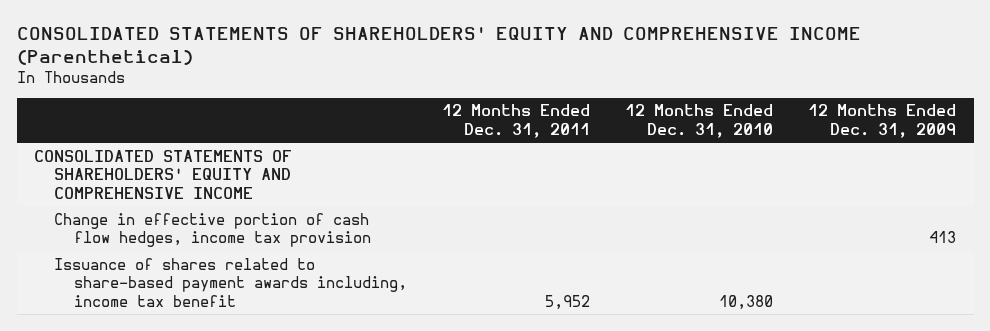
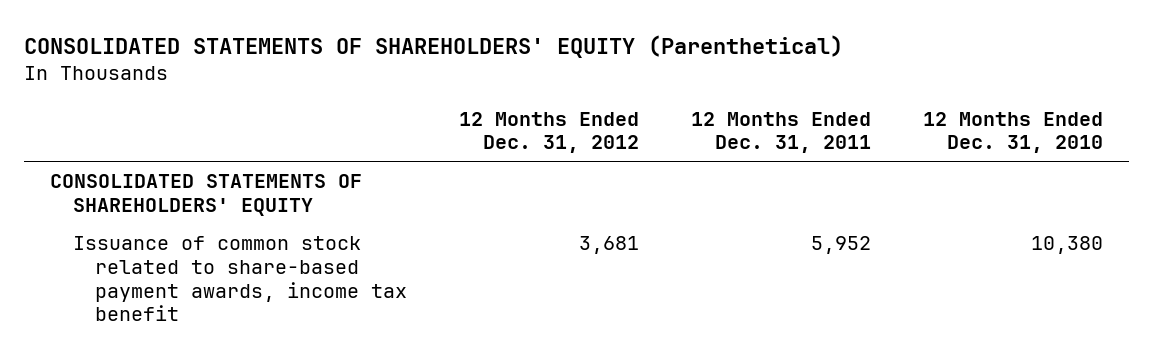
- CONSOLIDATED STATEMENTS OF SHAREHOLDERS' EQUITY AND COMPREHENSIVE INCOME (Parenthetical)
+ CONSOLIDATED STATEMENTS OF SHAREHOLDERS' EQUITY (Parenthetical)
- | 12 Months Ended Dec. 31, 2011 | 12 Months Ended Dec. 31, 2010 | 12 Months Ended Dec. 31, 2009
+ | 12 Months Ended Dec. 31, 2012 | 12 Months Ended Dec. 31, 2011 | 12 Months Ended Dec. 31, 2010
- CONSOLIDATED STATEMENTS OF SHAREHOLDERS' EQUITY AND COMPREHENSIVE INCOME
- Change in effective portion of cash flow hedges, income tax provision | | | 413
- Issuance of shares related to share-based payment awards including, income tax benefit | 5,952 | 10,380 |
+ CONSOLIDATED STATEMENTS OF SHAREHOLDERS' EQUITY
+ Issuance of common stock related to share-based payment awards, income tax benefit | 3,681 | 5,952 | 10,380

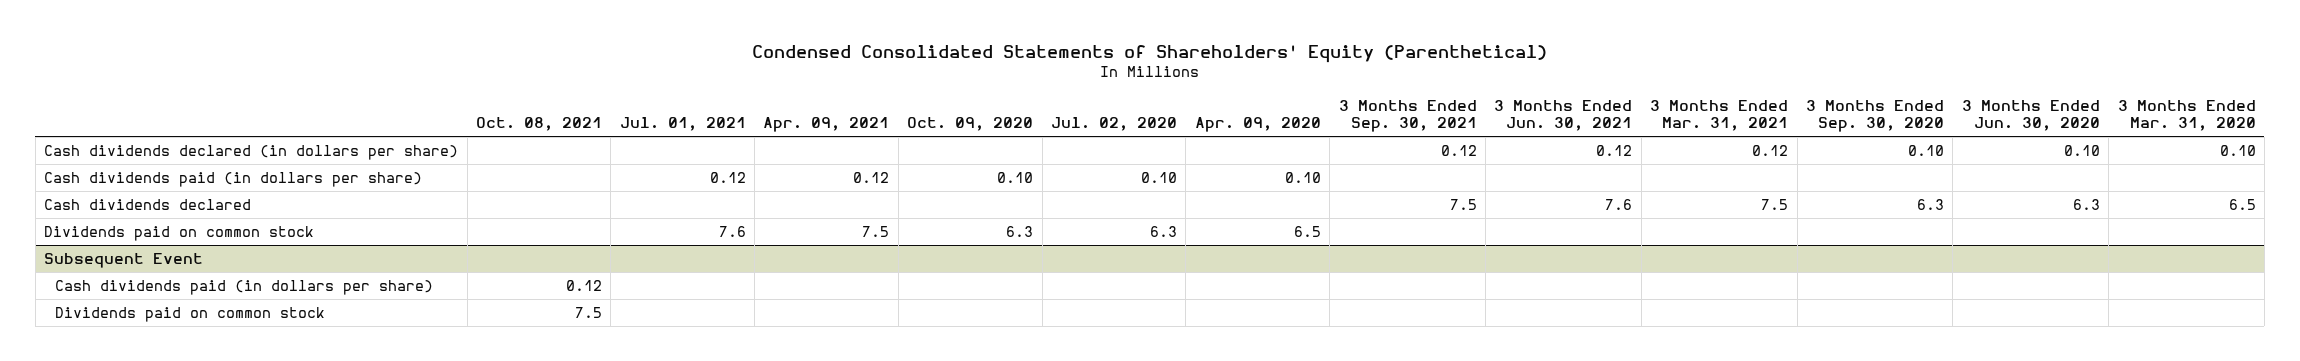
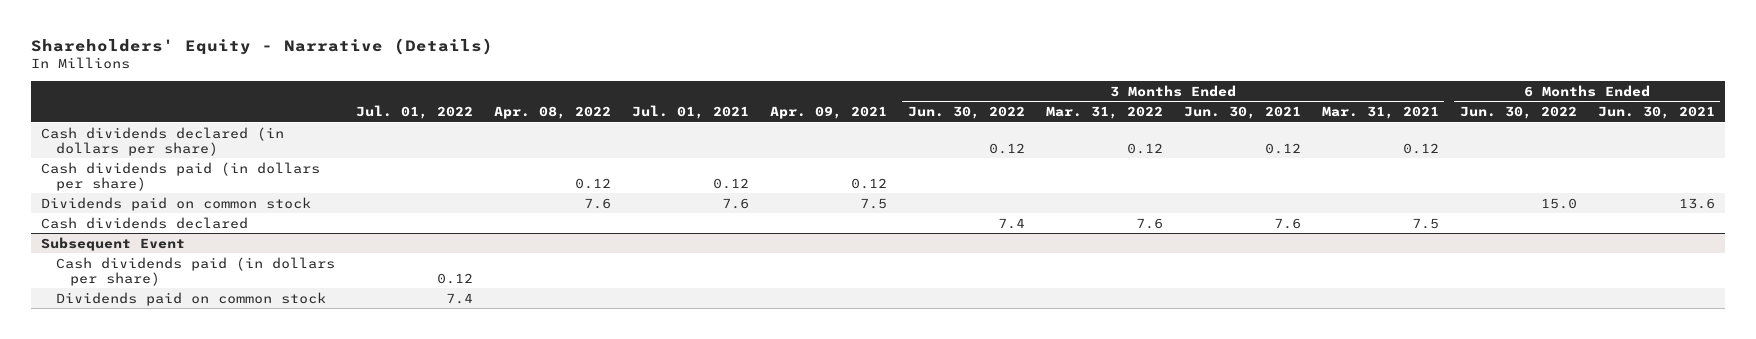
- Condensed Consolidated Statements of Shareholders' Equity (Parenthetical)
+ Shareholders' Equity - Narrative (Details)
- | Oct. 08, 2021 | Jul. 01, 2021 | Apr. 09, 2021 | Oct. 09, 2020 | Jul. 02, 2020 | Apr. 09, 2020 | 3 Months Ended Sep. 30, 2021 | 3 Months Ended Jun. 30, 2021 | 3 Months Ended Mar. 31, 2021 | 3 Months Ended Sep. 30, 2020 | 3 Months Ended Jun. 30, 2020 | 3 Months Ended Mar. 31, 2020
+ | Jul. 01, 2022 | Apr. 08, 2022 | Jul. 01, 2021 | Apr. 09, 2021 | 3 Months Ended Jun. 30, 2022 | 3 Months Ended Mar. 31, 2022 | 3 Months Ended Jun. 30, 2021 | 3 Months Ended Mar. 31, 2021 | 6 Months Ended Jun. 30, 2022 | 6 Months Ended Jun. 30, 2021
moved down: Cash dividends declared | | | | | 7.4 | 7.6 | 7.6 | 7.5 | |

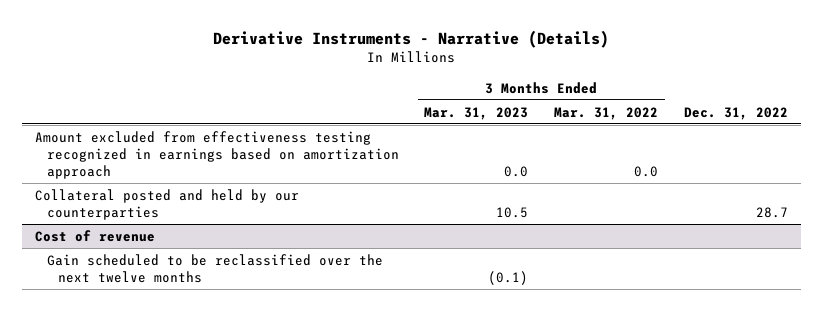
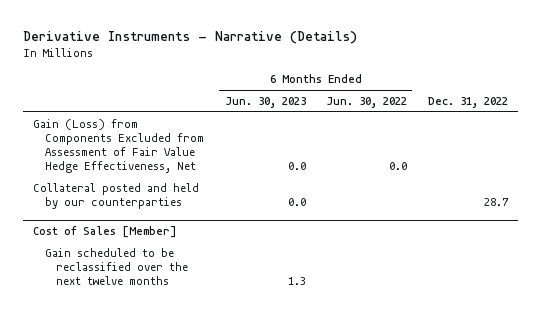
- | 3 Months Ended Mar. 31, 2023 | 3 Months Ended Mar. 31, 2022 | Dec. 31, 2022
+ | 6 Months Ended Jun. 30, 2023 | 6 Months Ended Jun. 30, 2022 | Dec. 31, 2022
- Amount excluded from effectiveness testing recognized in earnings based on amortization approach | 0.0 | 0.0 |
+ Gain (Loss) from Components Excluded from Assessment of Fair Value Hedge Effectiveness, Net | 0.0 | 0.0 |
- Cost of revenue
+ Cost of Sales [Member]

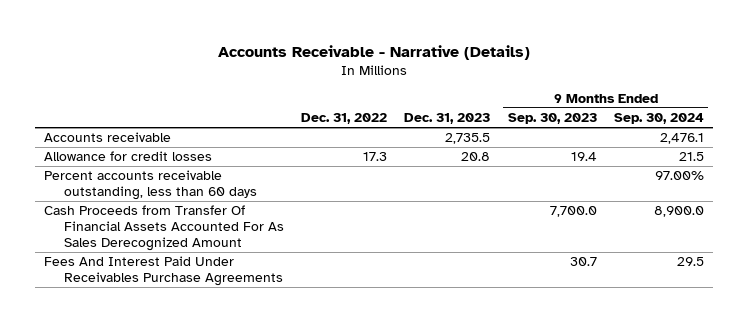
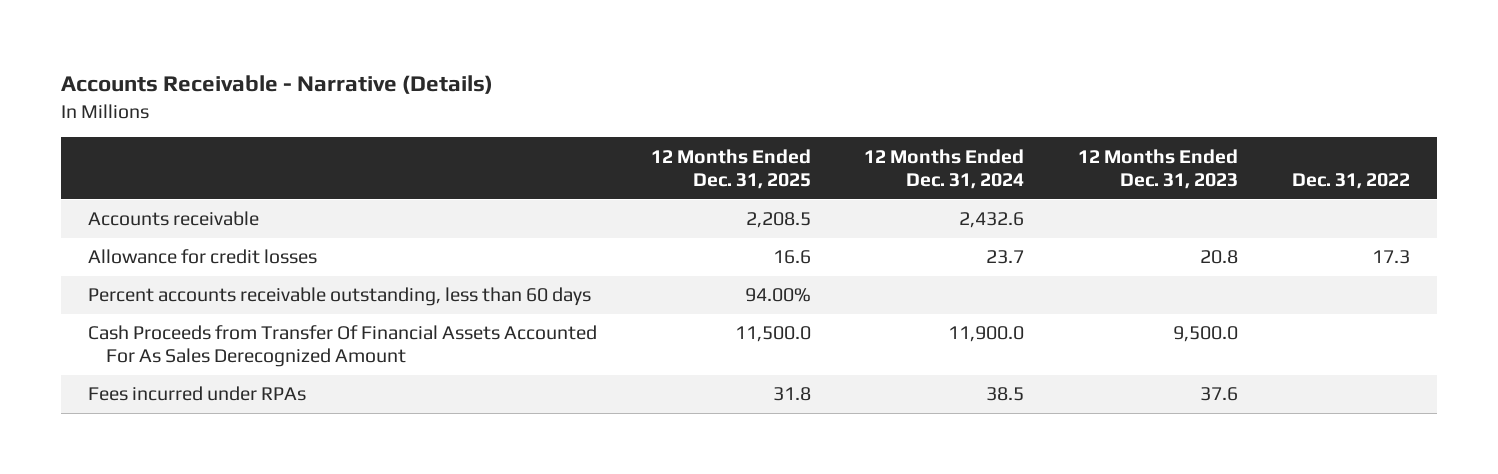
- | Dec. 31, 2022 | Dec. 31, 2023 | 9 Months Ended Sep. 30, 2023 | 9 Months Ended Sep. 30, 2024
+ | 12 Months Ended Dec. 31, 2025 | 12 Months Ended Dec. 31, 2024 | 12 Months Ended Dec. 31, 2023 | Dec. 31, 2022
- Fees And Interest Paid Under Receivables Purchase Agreements | | | 30.7 | 29.5
+ Fees incurred under RPAs | 31.8 | 38.5 | 37.6 |

